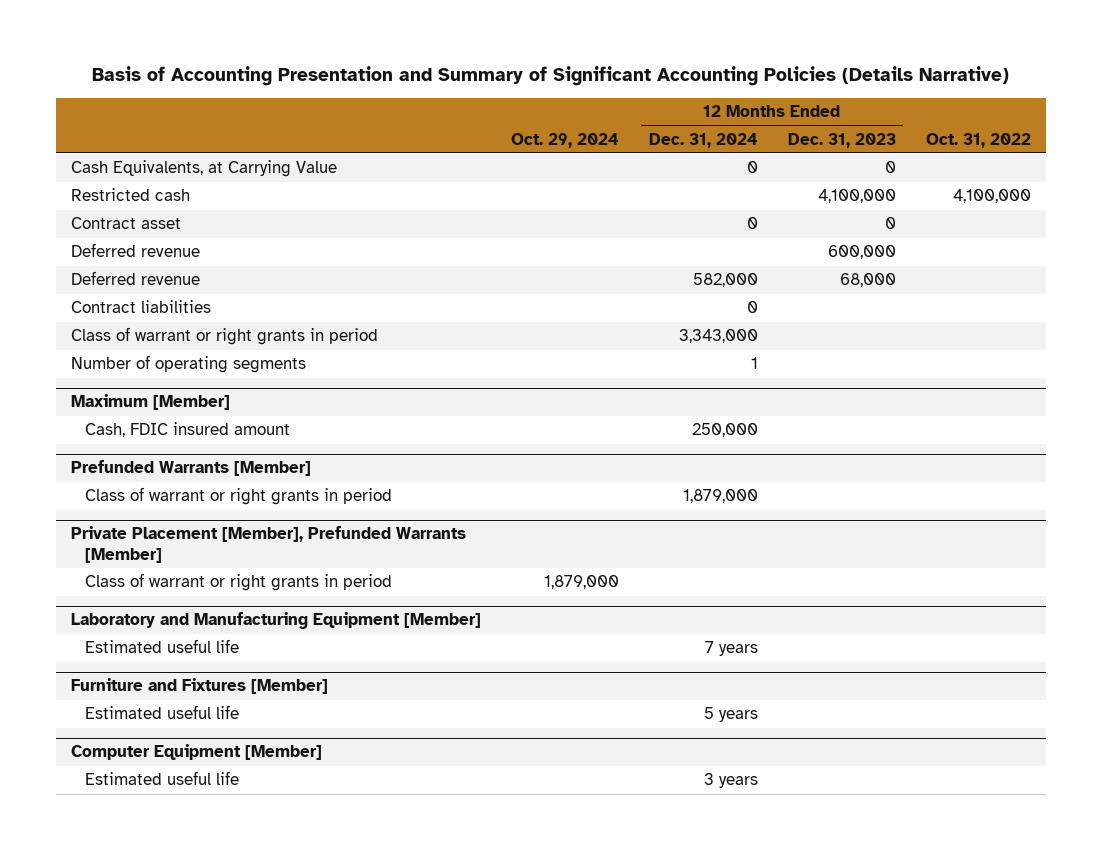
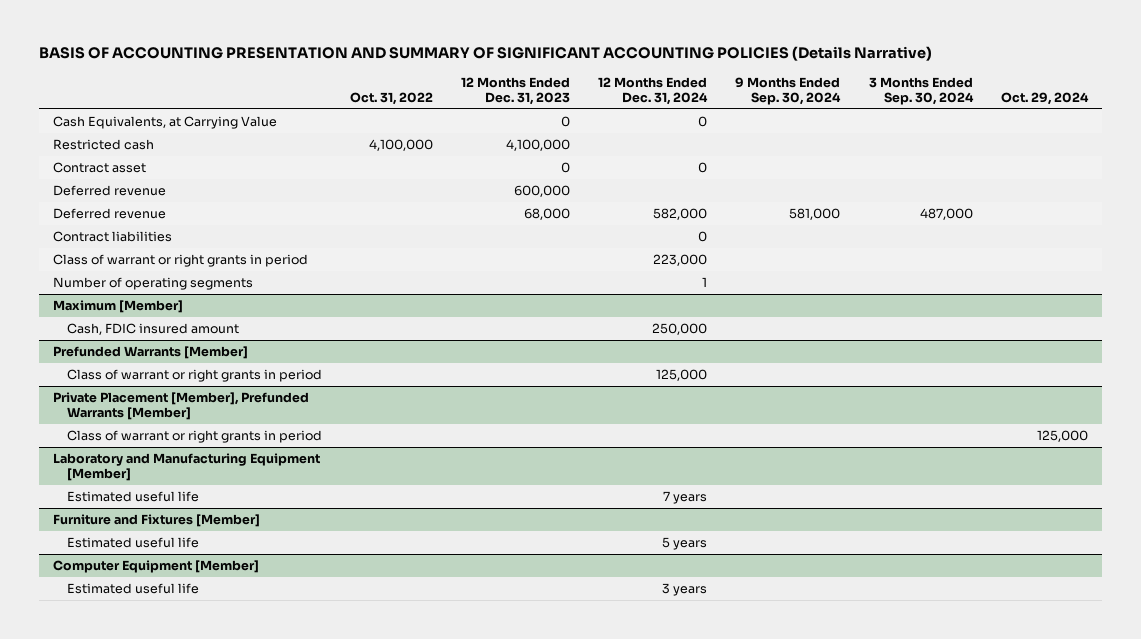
- Basis of Accounting Presentation and Summary of Significant Accounting Policies (Details Narrative)
+ BASIS OF ACCOUNTING PRESENTATION AND SUMMARY OF SIGNIFICANT ACCOUNTING POLICIES (Details Narrative)
- | Oct. 29, 2024 | 12 Months Ended Dec. 31, 2024 | 12 Months Ended Dec. 31, 2023 | Oct. 31, 2022
+ | Oct. 31, 2022 | 12 Months Ended Dec. 31, 2023 | 12 Months Ended Dec. 31, 2024 | 9 Months Ended Sep. 30, 2024 | 3 Months Ended Sep. 30, 2024 | Oct. 29, 2024
- Class of warrant or right grants in period | | 3,343,000 | |
+ Class of warrant or right grants in period | | | 223,000 | | |
@ Prefunded Warrants [Member]
- Class of warrant or right grants in period | | 1,879,000 | |
+ Class of warrant or right grants in period | | | 125,000 | | |
@ Private Placement [Member], Prefunded Warrants [Member]
- Class of warrant or right grants in period | 1,879,000 | | |
+ Class of warrant or right grants in period | | | | | | 125,000

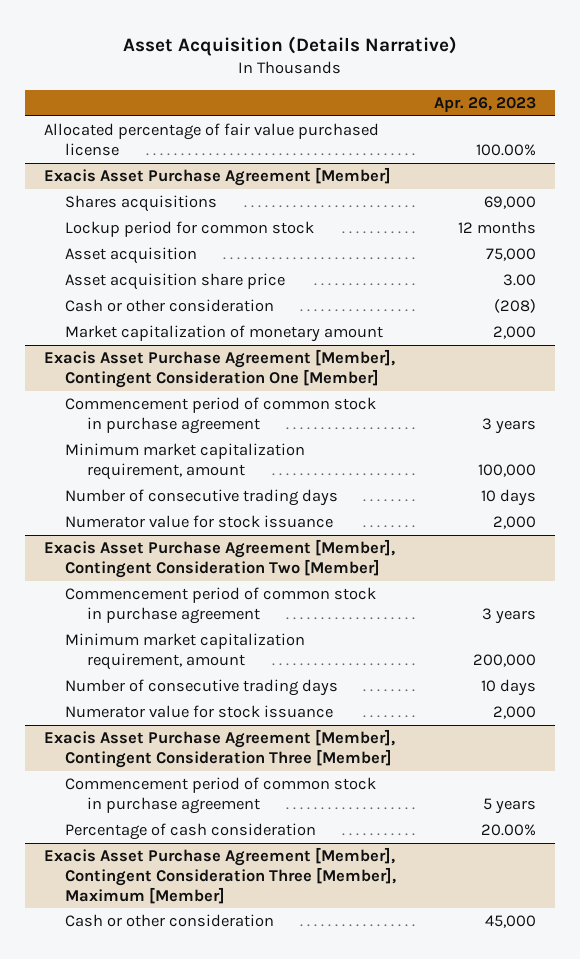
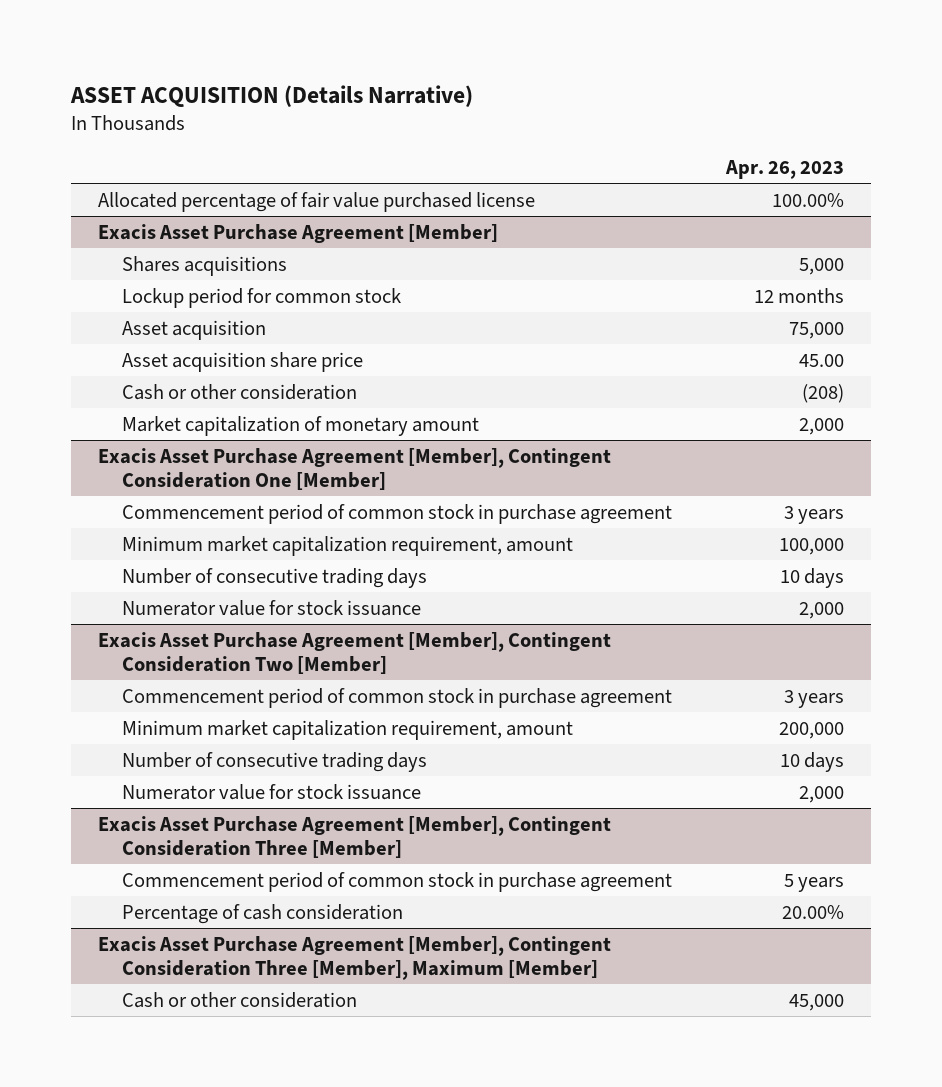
- Asset Acquisition (Details Narrative)
+ ASSET ACQUISITION (Details Narrative)
@ Exacis Asset Purchase Agreement [Member]
- Shares acquisitions | 69,000
+ Shares acquisitions | 5,000
- Asset acquisition share price | 3.00
+ Asset acquisition share price | 45.00

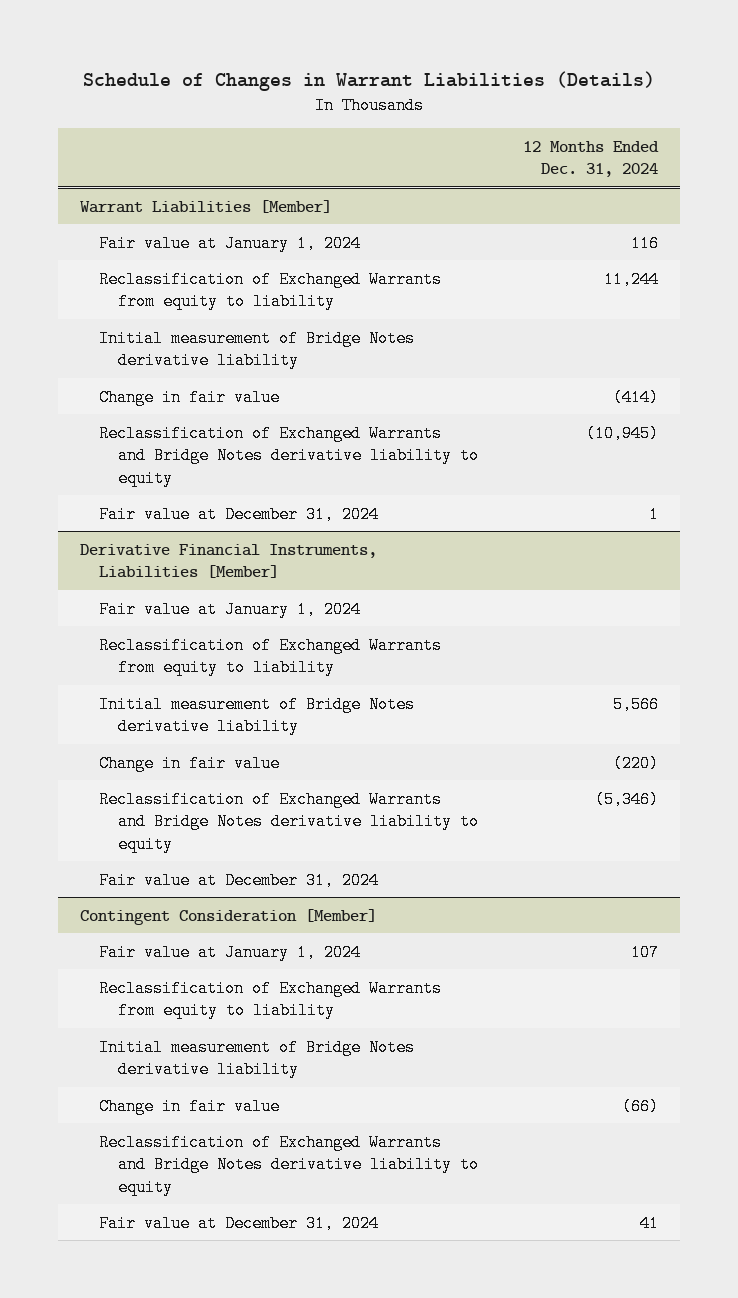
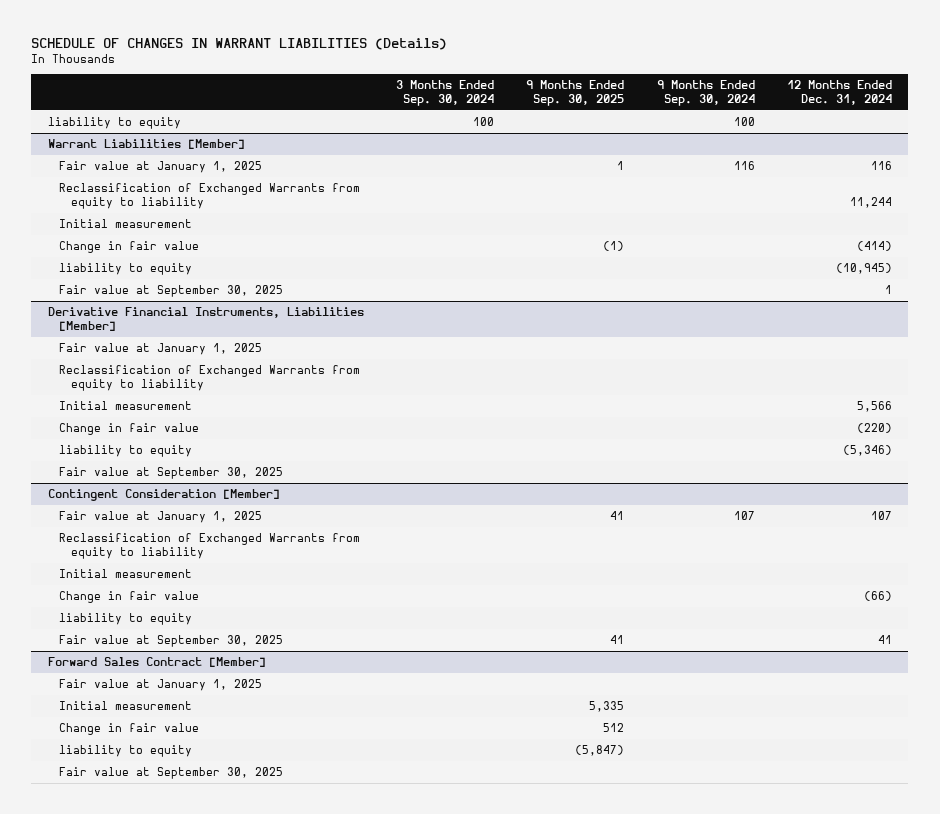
- Schedule of Changes in Warrant Liabilities (Details)
+ SCHEDULE OF CHANGES IN WARRANT LIABILITIES (Details)
- | 12 Months Ended Dec. 31, 2024
+ | 3 Months Ended Sep. 30, 2024 | 9 Months Ended Sep. 30, 2025 | 9 Months Ended Sep. 30, 2024 | 12 Months Ended Dec. 31, 2024
+ liability to equity | 100 | | 100 |
@ Warrant Liabilities [Member]
- Fair value at January 1, 2024 | 116
+ Fair value at January 1, 2025 | | 1 | 116 | 116
- Initial measurement of Bridge Notes derivative liability
+ Initial measurement
- Reclassification of Exchanged Warrants and Bridge Notes derivative liability to equity | (10,945)
- Fair value at December 31, 2024 | 1
+ liability to equity | | | | (10,945)
+ Fair value at September 30, 2025 | | | | 1
@ Derivative Financial Instruments, Liabilities [Member]
- Fair value at January 1, 2024
+ Fair value at January 1, 2025
- Initial measurement of Bridge Notes derivative liability | 5,566
+ Initial measurement | | | | 5,566
- Reclassification of Exchanged Warrants and Bridge Notes derivative liability to equity | (5,346)
- Fair value at December 31, 2024
+ liability to equity | | | | (5,346)
+ Fair value at September 30, 2025
@ Contingent Consideration [Member]
- Fair value at January 1, 2024 | 107
+ Fair value at January 1, 2025 | | 41 | 107 | 107
- Initial measurement of Bridge Notes derivative liability
+ Initial measurement
- Reclassification of Exchanged Warrants and Bridge Notes derivative liability to equity
- Fair value at December 31, 2024 | 41
+ liability to equity
+ Fair value at September 30, 2025 | | 41 | | 41
+ Forward Sales Contract [Member]
+ Fair value at January 1, 2025
+ Initial measurement | | 5,335 | |
+ Change in fair value | | 512 | |
+ liability to equity | | (5,847) | |
+ Fair value at September 30, 2025

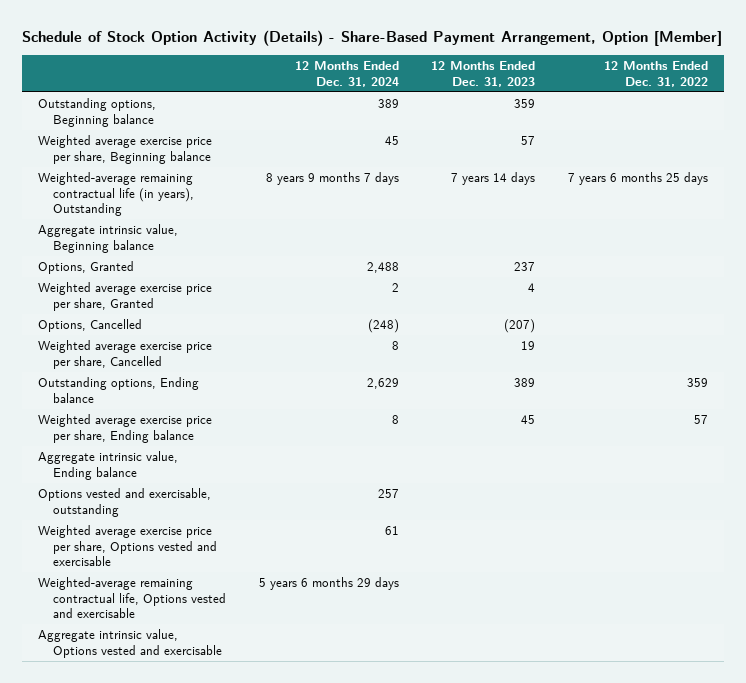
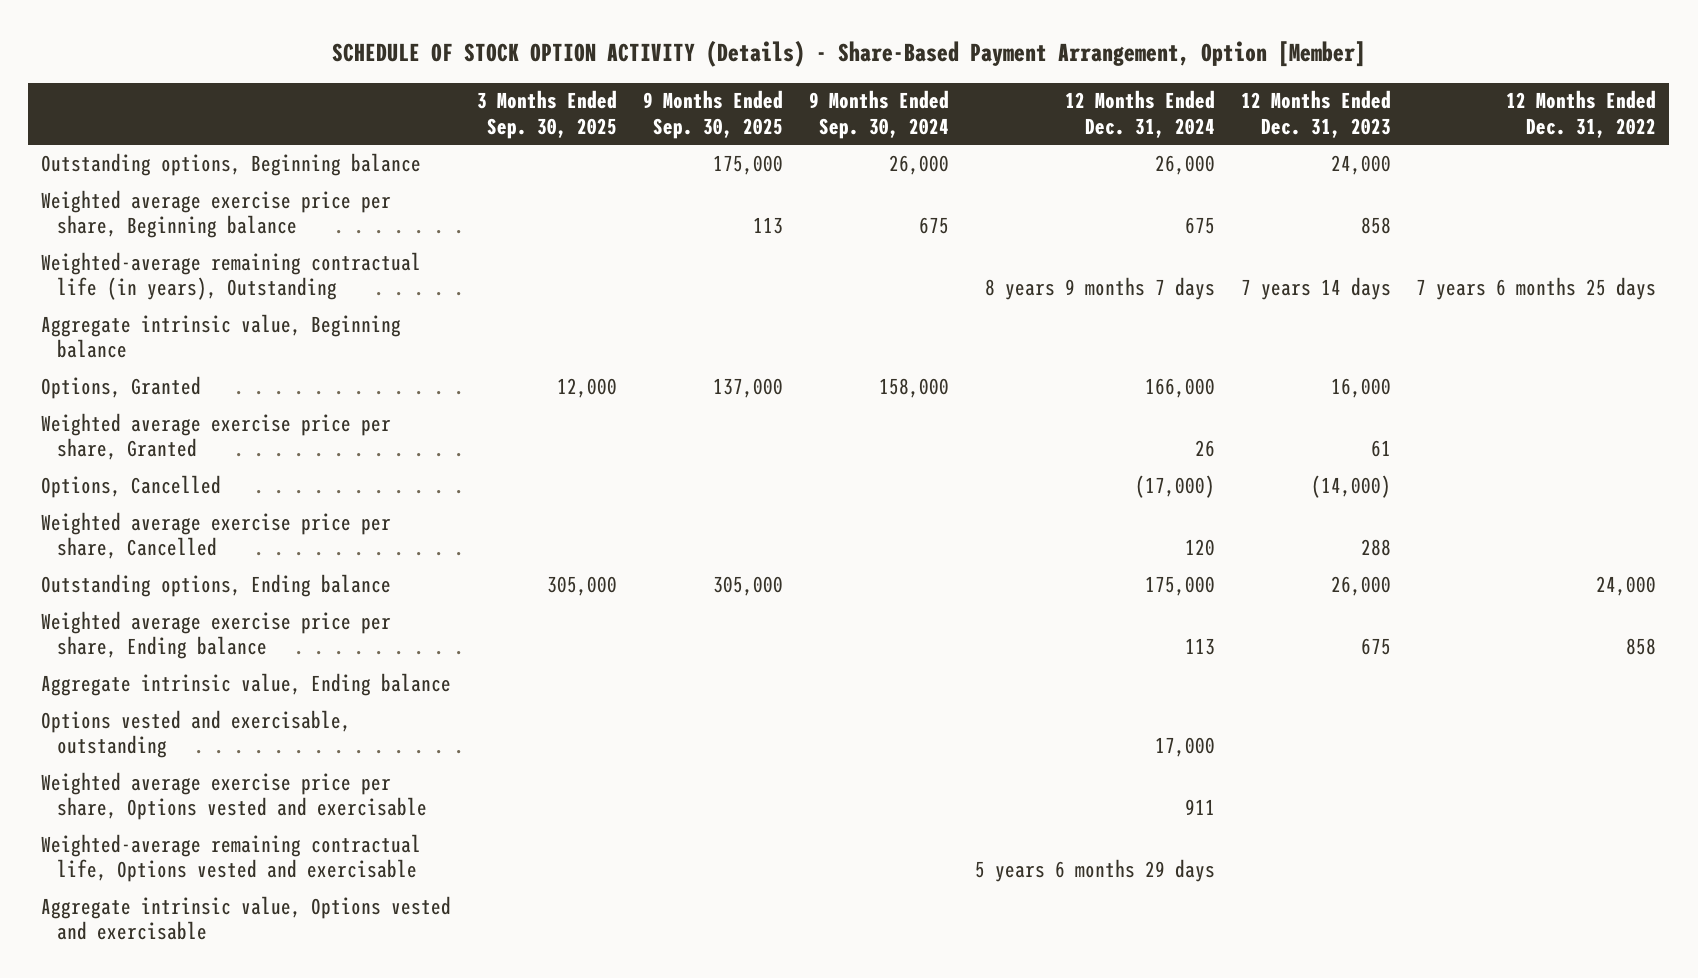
- Schedule of Stock Option Activity (Details) - Share-Based Payment Arrangement, Option [Member]
+ SCHEDULE OF STOCK OPTION ACTIVITY (Details) - Share-Based Payment Arrangement, Option [Member]
- | 12 Months Ended Dec. 31, 2024 | 12 Months Ended Dec. 31, 2023 | 12 Months Ended Dec. 31, 2022
+ | 3 Months Ended Sep. 30, 2025 | 9 Months Ended Sep. 30, 2025 | 9 Months Ended Sep. 30, 2024 | 12 Months Ended Dec. 31, 2024 | 12 Months Ended Dec. 31, 2023 | 12 Months Ended Dec. 31, 2022
- Outstanding options, Beginning balance | 389 | 359 |
- Weighted average exercise price per share, Beginning balance | 45 | 57 |
+ Outstanding options, Beginning balance | | 175,000 | 26,000 | 26,000 | 24,000 |
+ Weighted average exercise price per share, Beginning balance | | 113 | 675 | 675 | 858 |
- Options, Granted | 2,488 | 237 |
- Weighted average exercise price per share, Granted | 2 | 4 |
- Options, Cancelled | (248) | (207) |
- Weighted average exercise price per share, Cancelled | 8 | 19 |
- Outstanding options, Ending balance | 2,629 | 389 | 359
- Weighted average exercise price per share, Ending balance | 8 | 45 | 57
+ Options, Granted | 12,000 | 137,000 | 158,000 | 166,000 | 16,000 |
+ Weighted average exercise price per share, Granted | | | | 26 | 61 |
+ Options, Cancelled | | | | (17,000) | (14,000) |
+ Weighted average exercise price per share, Cancelled | | | | 120 | 288 |
+ Outstanding options, Ending balance | 305,000 | 305,000 | | 175,000 | 26,000 | 24,000
+ Weighted average exercise price per share, Ending balance | | | | 113 | 675 | 858
- Options vested and exercisable, outstanding | 257 | |
- Weighted average exercise price per share, Options vested and exercisable | 61 | |
+ Options vested and exercisable, outstanding | | | | 17,000 | |
+ Weighted average exercise price per share, Options vested and exercisable | | | | 911 | |

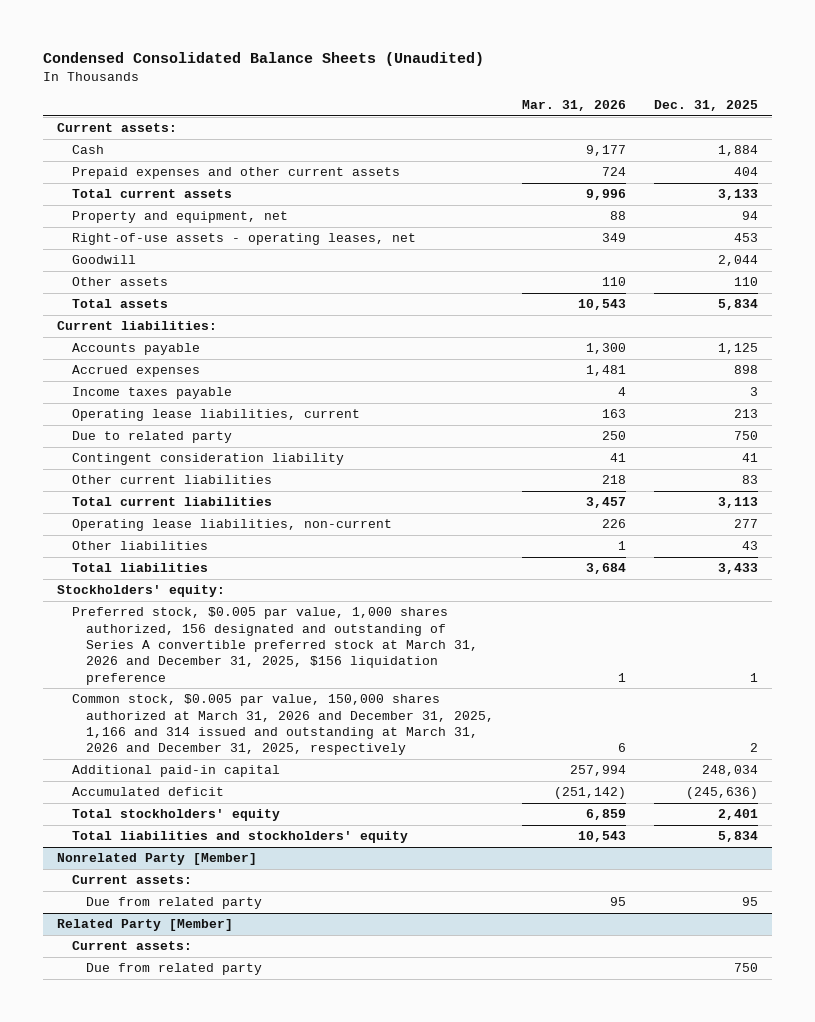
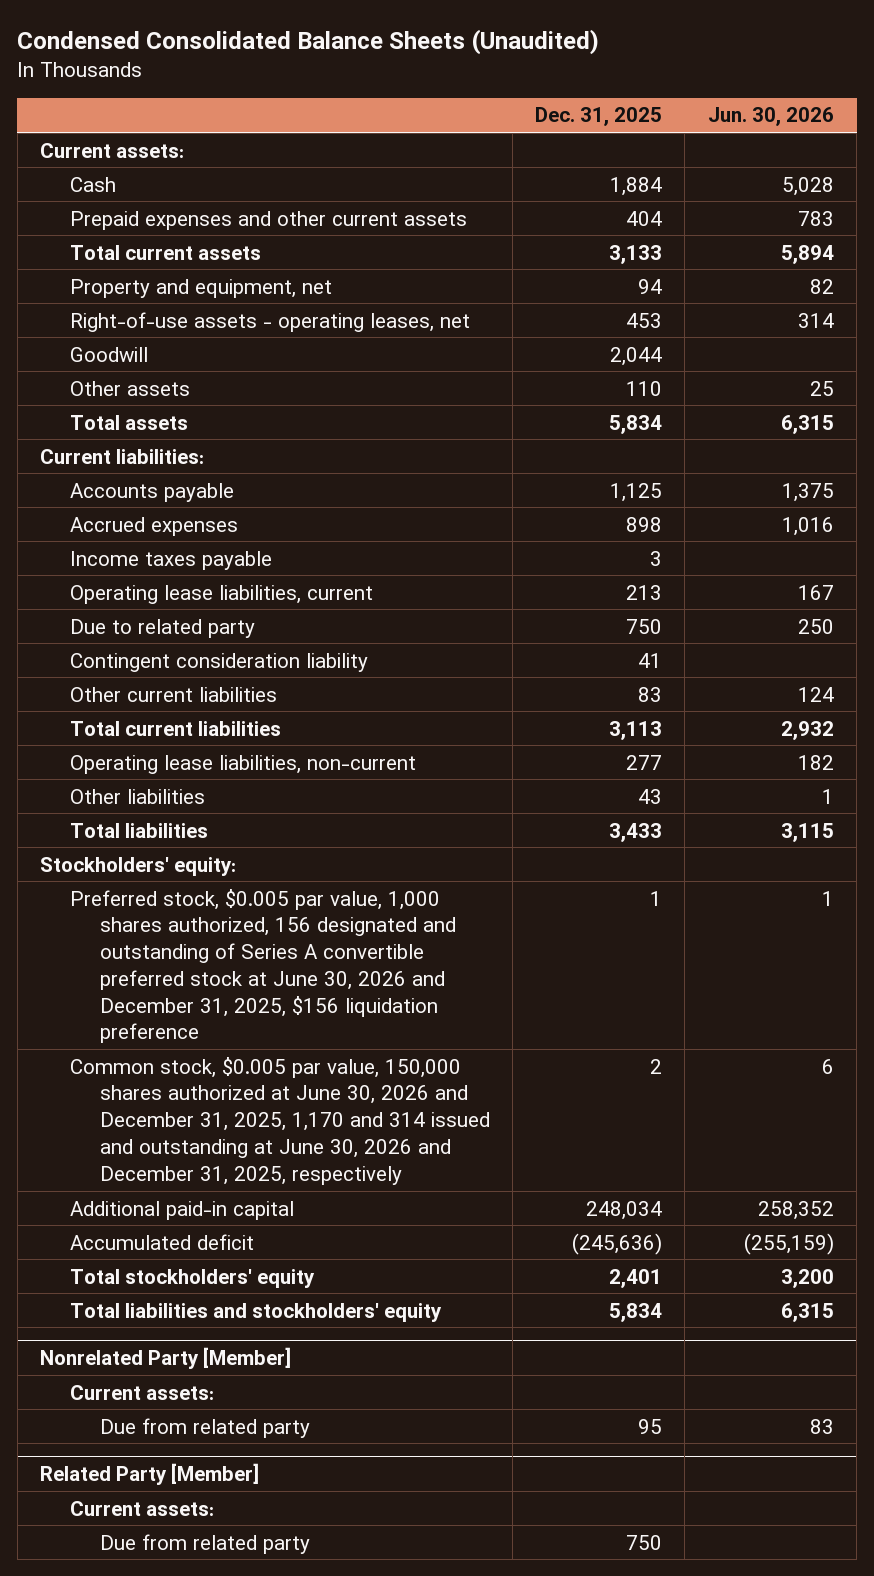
- | Mar. 31, 2026 | Dec. 31, 2025
+ | Dec. 31, 2025 | Jun. 30, 2026
- Preferred stock, $0.005 par value, 1,000 shares authorized, 156 designated and outstanding of Series A convertible preferred stock at March 31, 2026 and December 31, 2025, $156 liquidation preference | 1 | 1
- Common stock, $0.005 par value, 150,000 shares authorized at March 31, 2026 and December 31, 2025, 1,166 and 314 issued and outstanding at March 31, 2026 and December 31, 2025, respectively | 6 | 2
+ Preferred stock, $0.005 par value, 1,000 shares authorized, 156 designated and outstanding of Series A convertible preferred stock at June 30, 2026 and December 31, 2025, $156 liquidation preference | 1 | 1
+ Common stock, $0.005 par value, 150,000 shares authorized at June 30, 2026 and December 31, 2025, 1,170 and 314 issued and outstanding at June 30, 2026 and December 31, 2025, respectively | 2 | 6

